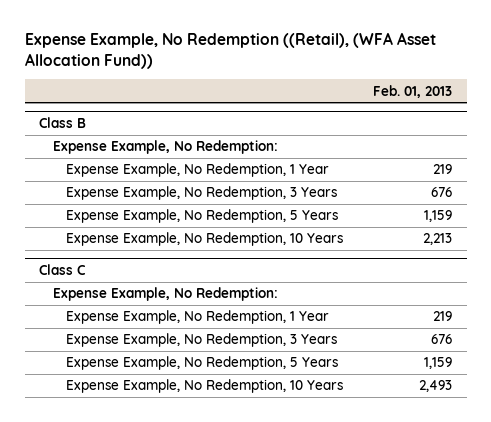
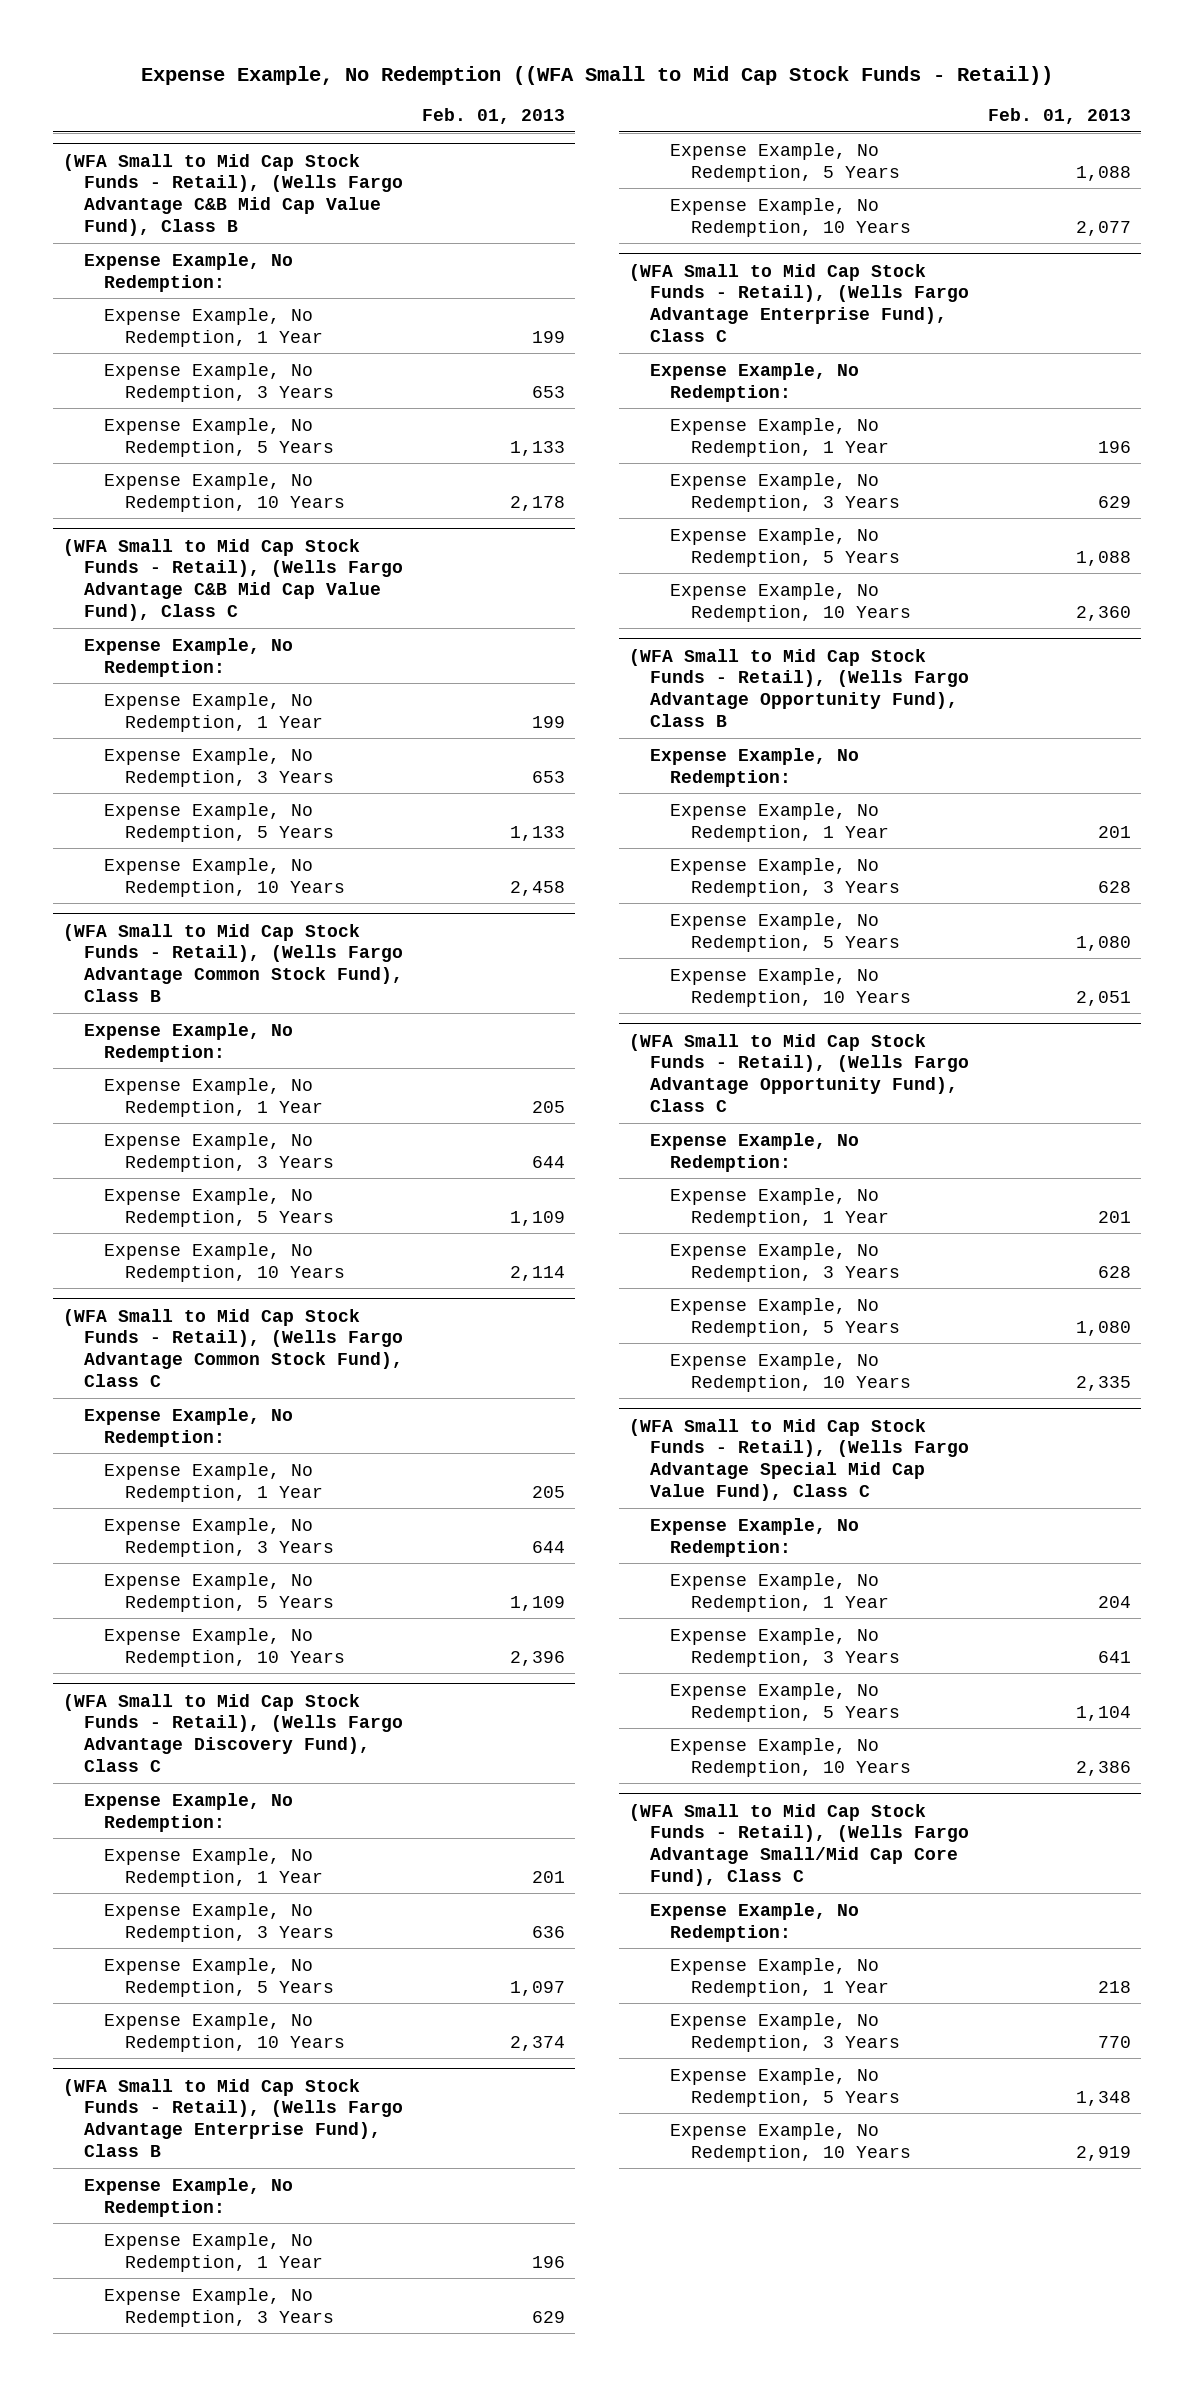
- Expense Example, No Redemption ((Retail), (WFA Asset Allocation Fund))
+ Expense Example, No Redemption ((WFA Small to Mid Cap Stock Funds - Retail))
- Class B
+ (WFA Small to Mid Cap Stock Funds - Retail), (Wells Fargo Advantage C&B Mid Cap Value Fund), Class B
- Expense Example, No Redemption, 1 Year | 219
- Expense Example, No Redemption, 3 Years | 676
- Expense Example, No Redemption, 5 Years | 1,159
- Expense Example, No Redemption, 10 Years | 2,213
- Class C
+ Expense Example, No Redemption, 1 Year | 199
+ Expense Example, No Redemption, 3 Years | 653
+ Expense Example, No Redemption, 5 Years | 1,133
+ Expense Example, No Redemption, 10 Years | 2,178
+ (WFA Small to Mid Cap Stock Funds - Retail), (Wells Fargo Advantage C&B Mid Cap Value Fund), Class C
- Expense Example, No Redemption, 1 Year | 219
- Expense Example, No Redemption, 3 Years | 676
- Expense Example, No Redemption, 5 Years | 1,159
- Expense Example, No Redemption, 10 Years | 2,493
+ Expense Example, No Redemption, 1 Year | 199
+ Expense Example, No Redemption, 3 Years | 653
+ Expense Example, No Redemption, 5 Years | 1,133
+ Expense Example, No Redemption, 10 Years | 2,458
+ (WFA Small to Mid Cap Stock Funds - Retail), (Wells Fargo Advantage Common Stock Fund), Class B
+ Expense Example, No Redemption:
+ Expense Example, No Redemption, 1 Year | 205
+ Expense Example, No Redemption, 3 Years | 644
+ Expense Example, No Redemption, 5 Years | 1,109
+ Expense Example, No Redemption, 10 Years | 2,114
+ (WFA Small to Mid Cap Stock Funds - Retail), (Wells Fargo Advantage Common Stock Fund), Class C
+ Expense Example, No Redemption:
+ Expense Example, No Redemption, 1 Year | 205
+ Expense Example, No Redemption, 3 Years | 644
+ Expense Example, No Redemption, 5 Years | 1,109
+ Expense Example, No Redemption, 10 Years | 2,396
+ (WFA Small to Mid Cap Stock Funds - Retail), (Wells Fargo Advantage Discovery Fund), Class C
+ Expense Example, No Redemption:
+ Expense Example, No Redemption, 1 Year | 201
+ Expense Example, No Redemption, 3 Years | 636
+ Expense Example, No Redemption, 5 Years | 1,097
+ Expense Example, No Redemption, 10 Years | 2,374
+ (WFA Small to Mid Cap Stock Funds - Retail), (Wells Fargo Advantage Enterprise Fund), Class B
+ Expense Example, No Redemption:
+ Expense Example, No Redemption, 1 Year | 196
+ Expense Example, No Redemption, 3 Years | 629
+ Expense Example, No Redemption, 5 Years | 1,088
+ Expense Example, No Redemption, 10 Years | 2,077
+ (WFA Small to Mid Cap Stock Funds - Retail), (Wells Fargo Advantage Enterprise Fund), Class C
+ Expense Example, No Redemption:
+ Expense Example, No Redemption, 1 Year | 196
+ Expense Example, No Redemption, 3 Years | 629
+ Expense Example, No Redemption, 5 Years | 1,088
+ Expense Example, No Redemption, 10 Years | 2,360
+ (WFA Small to Mid Cap Stock Funds - Retail), (Wells Fargo Advantage Opportunity Fund), Class B
+ Expense Example, No Redemption:
+ Expense Example, No Redemption, 1 Year | 201
+ Expense Example, No Redemption, 3 Years | 628
+ Expense Example, No Redemption, 5 Years | 1,080
+ Expense Example, No Redemption, 10 Years | 2,051
+ (WFA Small to Mid Cap Stock Funds - Retail), (Wells Fargo Advantage Opportunity Fund), Class C
+ Expense Example, No Redemption:
+ Expense Example, No Redemption, 1 Year | 201
+ Expense Example, No Redemption, 3 Years | 628
+ Expense Example, No Redemption, 5 Years | 1,080
+ Expense Example, No Redemption, 10 Years | 2,335
+ (WFA Small to Mid Cap Stock Funds - Retail), (Wells Fargo Advantage Special Mid Cap Value Fund), Class C
+ Expense Example, No Redemption:
+ Expense Example, No Redemption, 1 Year | 204
+ Expense Example, No Redemption, 3 Years | 641
+ Expense Example, No Redemption, 5 Years | 1,104
+ Expense Example, No Redemption, 10 Years | 2,386
+ (WFA Small to Mid Cap Stock Funds - Retail), (Wells Fargo Advantage Small/Mid Cap Core Fund), Class C
+ Expense Example, No Redemption:
+ Expense Example, No Redemption, 1 Year | 218
+ Expense Example, No Redemption, 3 Years | 770
+ Expense Example, No Redemption, 5 Years | 1,348
+ Expense Example, No Redemption, 10 Years | 2,919

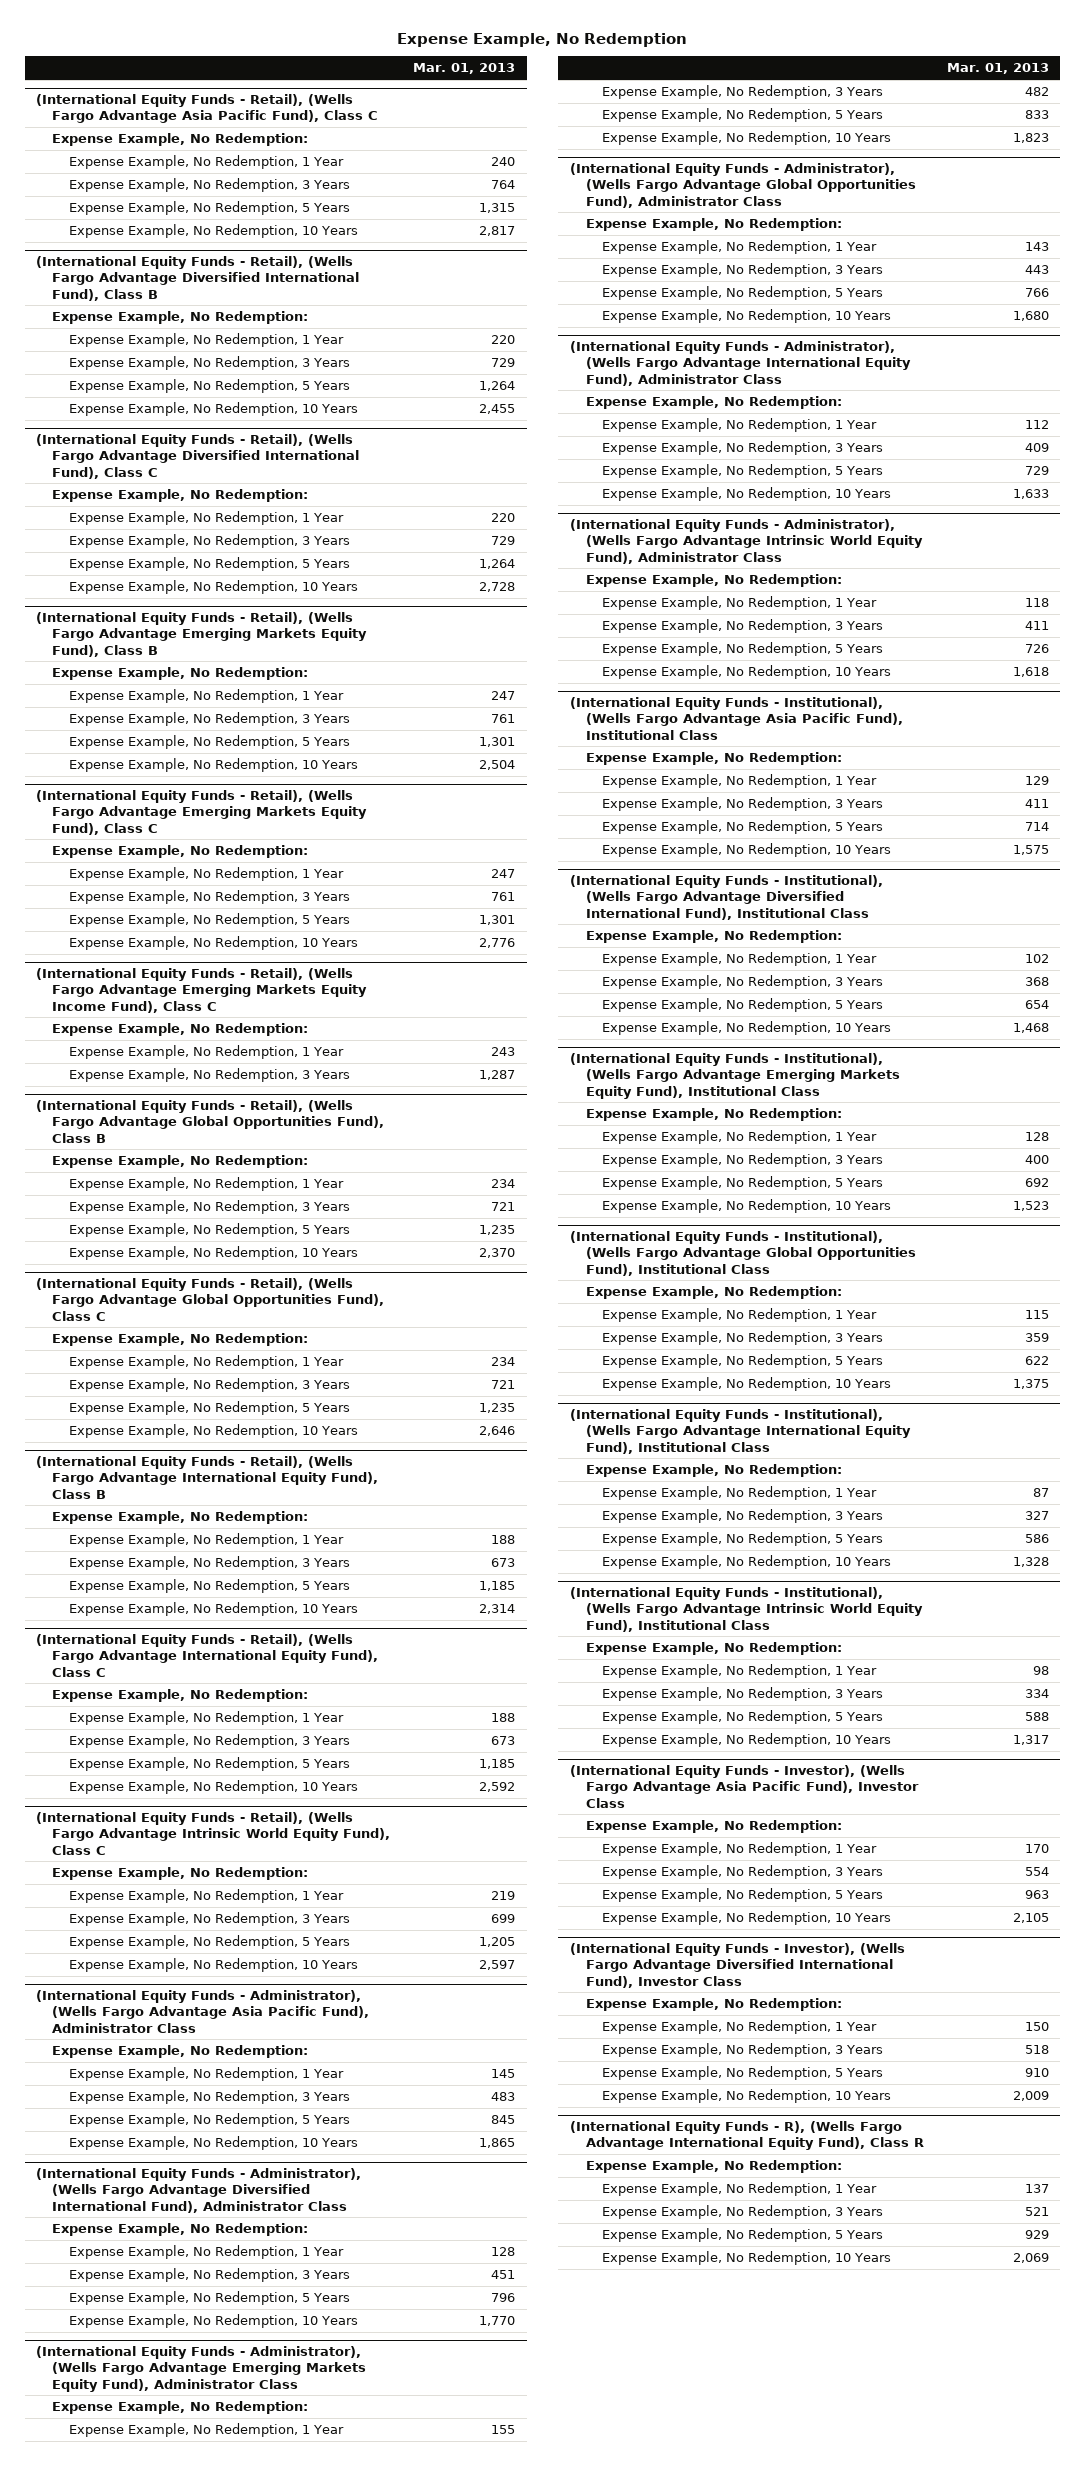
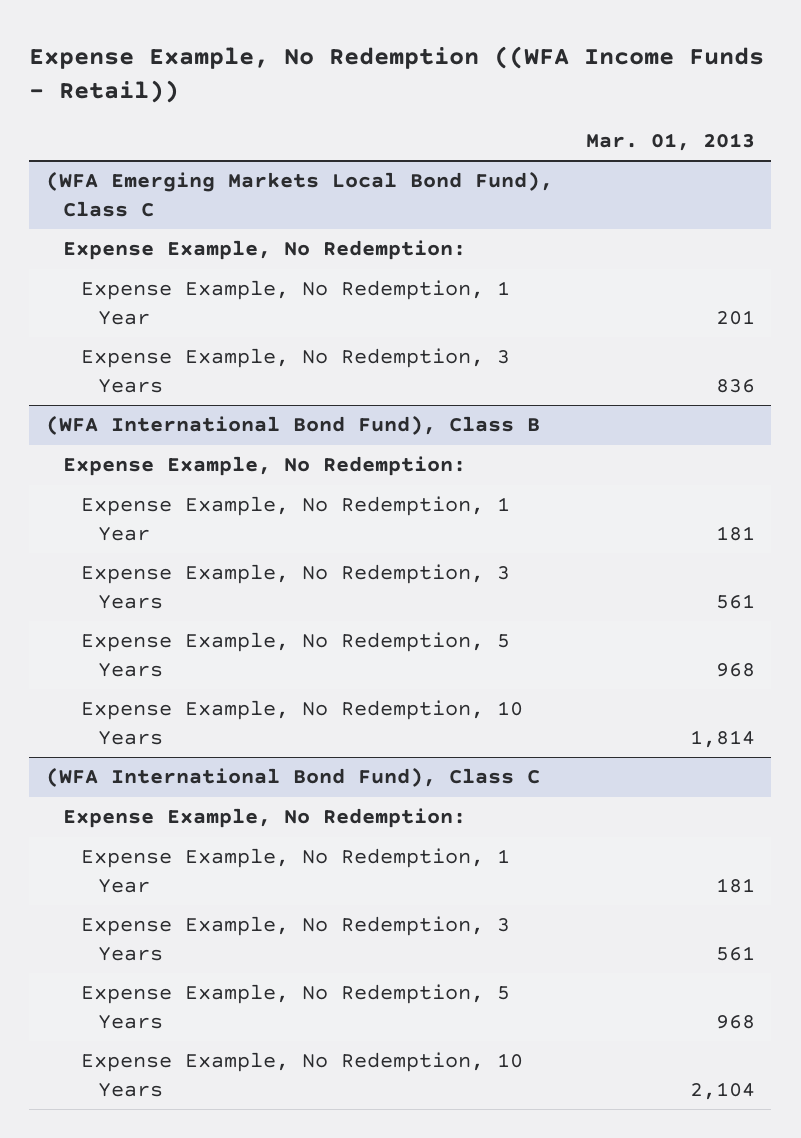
- Expense Example, No Redemption
+ Expense Example, No Redemption ((WFA Income Funds - Retail))
- (International Equity Funds - Retail), (Wells Fargo Advantage Asia Pacific Fund), Class C
- Expense Example, No Redemption:
- Expense Example, No Redemption, 1 Year | 240
- Expense Example, No Redemption, 3 Years | 764
- Expense Example, No Redemption, 5 Years | 1,315
- Expense Example, No Redemption, 10 Years | 2,817
- (International Equity Funds - Retail), (Wells Fargo Advantage Diversified International Fund), Class B
- Expense Example, No Redemption:
- Expense Example, No Redemption, 1 Year | 220
- Expense Example, No Redemption, 3 Years | 729
- Expense Example, No Redemption, 5 Years | 1,264
- Expense Example, No Redemption, 10 Years | 2,455
- (International Equity Funds - Retail), (Wells Fargo Advantage Diversified International Fund), Class C
- Expense Example, No Redemption:
- Expense Example, No Redemption, 1 Year | 220
- Expense Example, No Redemption, 3 Years | 729
- Expense Example, No Redemption, 5 Years | 1,264
- Expense Example, No Redemption, 10 Years | 2,728
- (International Equity Funds - Retail), (Wells Fargo Advantage Emerging Markets Equity Fund), Class B
- Expense Example, No Redemption:
- Expense Example, No Redemption, 1 Year | 247
- Expense Example, No Redemption, 3 Years | 761
- Expense Example, No Redemption, 5 Years | 1,301
- Expense Example, No Redemption, 10 Years | 2,504
- (International Equity Funds - Retail), (Wells Fargo Advantage Emerging Markets Equity Fund), Class C
- Expense Example, No Redemption:
- Expense Example, No Redemption, 1 Year | 247
- Expense Example, No Redemption, 3 Years | 761
- Expense Example, No Redemption, 5 Years | 1,301
- Expense Example, No Redemption, 10 Years | 2,776
- (International Equity Funds - Retail), (Wells Fargo Advantage Emerging Markets Equity Income Fund), Class C
- Expense Example, No Redemption:
- Expense Example, No Redemption, 1 Year | 243
- Expense Example, No Redemption, 3 Years | 1,287
- (International Equity Funds - Retail), (Wells Fargo Advantage Global Opportunities Fund), Class B
- Expense Example, No Redemption:
- Expense Example, No Redemption, 1 Year | 234
- Expense Example, No Redemption, 3 Years | 721
- Expense Example, No Redemption, 5 Years | 1,235
- Expense Example, No Redemption, 10 Years | 2,370
- (International Equity Funds - Retail), (Wells Fargo Advantage Global Opportunities Fund), Class C
- Expense Example, No Redemption:
- Expense Example, No Redemption, 1 Year | 234
- Expense Example, No Redemption, 3 Years | 721
- Expense Example, No Redemption, 5 Years | 1,235
- Expense Example, No Redemption, 10 Years | 2,646
- (International Equity Funds - Retail), (Wells Fargo Advantage International Equity Fund), Class B
- Expense Example, No Redemption:
- Expense Example, No Redemption, 1 Year | 188
- Expense Example, No Redemption, 3 Years | 673
- Expense Example, No Redemption, 5 Years | 1,185
- Expense Example, No Redemption, 10 Years | 2,314
- (International Equity Funds - Retail), (Wells Fargo Advantage International Equity Fund), Class C
- Expense Example, No Redemption:
- Expense Example, No Redemption, 1 Year | 188
- Expense Example, No Redemption, 3 Years | 673
- Expense Example, No Redemption, 5 Years | 1,185
- Expense Example, No Redemption, 10 Years | 2,592
- (International Equity Funds - Retail), (Wells Fargo Advantage Intrinsic World Equity Fund), Class C
- Expense Example, No Redemption:
- Expense Example, No Redemption, 1 Year | 219
- Expense Example, No Redemption, 3 Years | 699
- Expense Example, No Redemption, 5 Years | 1,205
- Expense Example, No Redemption, 10 Years | 2,597
- (International Equity Funds - Administrator), (Wells Fargo Advantage Asia Pacific Fund), Administrator Class
- Expense Example, No Redemption:
- Expense Example, No Redemption, 1 Year | 145
- Expense Example, No Redemption, 3 Years | 483
- Expense Example, No Redemption, 5 Years | 845
- Expense Example, No Redemption, 10 Years | 1,865
- (International Equity Funds - Administrator), (Wells Fargo Advantage Diversified International Fund), Administrator Class
- Expense Example, No Redemption:
- Expense Example, No Redemption, 1 Year | 128
- Expense Example, No Redemption, 3 Years | 451
- Expense Example, No Redemption, 5 Years | 796
- Expense Example, No Redemption, 10 Years | 1,770
- (International Equity Funds - Administrator), (Wells Fargo Advantage Emerging Markets Equity Fund), Administrator Class
- Expense Example, No Redemption:
- Expense Example, No Redemption, 1 Year | 155
- Expense Example, No Redemption, 3 Years | 482
- Expense Example, No Redemption, 5 Years | 833
- Expense Example, No Redemption, 10 Years | 1,823
- (International Equity Funds - Administrator), (Wells Fargo Advantage Global Opportunities Fund), Administrator Class
- Expense Example, No Redemption:
- Expense Example, No Redemption, 1 Year | 143
- Expense Example, No Redemption, 3 Years | 443
- Expense Example, No Redemption, 5 Years | 766
- Expense Example, No Redemption, 10 Years | 1,680
- (International Equity Funds - Administrator), (Wells Fargo Advantage International Equity Fund), Administrator Class
- Expense Example, No Redemption:
- Expense Example, No Redemption, 1 Year | 112
- Expense Example, No Redemption, 3 Years | 409
- Expense Example, No Redemption, 5 Years | 729
- Expense Example, No Redemption, 10 Years | 1,633
- (International Equity Funds - Administrator), (Wells Fargo Advantage Intrinsic World Equity Fund), Administrator Class
- Expense Example, No Redemption:
- Expense Example, No Redemption, 1 Year | 118
- Expense Example, No Redemption, 3 Years | 411
- Expense Example, No Redemption, 5 Years | 726
- Expense Example, No Redemption, 10 Years | 1,618
- (International Equity Funds - Institutional), (Wells Fargo Advantage Asia Pacific Fund), Institutional Class
- Expense Example, No Redemption:
- Expense Example, No Redemption, 1 Year | 129
- Expense Example, No Redemption, 3 Years | 411
- Expense Example, No Redemption, 5 Years | 714
- Expense Example, No Redemption, 10 Years | 1,575
- (International Equity Funds - Institutional), (Wells Fargo Advantage Diversified International Fund), Institutional Class
- Expense Example, No Redemption:
- Expense Example, No Redemption, 1 Year | 102
- Expense Example, No Redemption, 3 Years | 368
- Expense Example, No Redemption, 5 Years | 654
- Expense Example, No Redemption, 10 Years | 1,468
- (International Equity Funds - Institutional), (Wells Fargo Advantage Emerging Markets Equity Fund), Institutional Class
- Expense Example, No Redemption:
- Expense Example, No Redemption, 1 Year | 128
- Expense Example, No Redemption, 3 Years | 400
- Expense Example, No Redemption, 5 Years | 692
- Expense Example, No Redemption, 10 Years | 1,523
- (International Equity Funds - Institutional), (Wells Fargo Advantage Global Opportunities Fund), Institutional Class
- Expense Example, No Redemption:
- Expense Example, No Redemption, 1 Year | 115
- Expense Example, No Redemption, 3 Years | 359
- Expense Example, No Redemption, 5 Years | 622
- Expense Example, No Redemption, 10 Years | 1,375
- (International Equity Funds - Institutional), (Wells Fargo Advantage International Equity Fund), Institutional Class
- Expense Example, No Redemption:
- Expense Example, No Redemption, 1 Year | 87
- Expense Example, No Redemption, 3 Years | 327
- Expense Example, No Redemption, 5 Years | 586
- Expense Example, No Redemption, 10 Years | 1,328
- (International Equity Funds - Institutional), (Wells Fargo Advantage Intrinsic World Equity Fund), Institutional Class
- Expense Example, No Redemption:
- Expense Example, No Redemption, 1 Year | 98
- Expense Example, No Redemption, 3 Years | 334
- Expense Example, No Redemption, 5 Years | 588
- Expense Example, No Redemption, 10 Years | 1,317
- (International Equity Funds - Investor), (Wells Fargo Advantage Asia Pacific Fund), Investor Class
+ (WFA Emerging Markets Local Bond Fund), Class C
- Expense Example, No Redemption, 1 Year | 170
- Expense Example, No Redemption, 3 Years | 554
- Expense Example, No Redemption, 5 Years | 963
- Expense Example, No Redemption, 10 Years | 2,105
- (International Equity Funds - Investor), (Wells Fargo Advantage Diversified International Fund), Investor Class
+ Expense Example, No Redemption, 1 Year | 201
+ Expense Example, No Redemption, 3 Years | 836
+ (WFA International Bond Fund), Class B
- Expense Example, No Redemption, 1 Year | 150
- Expense Example, No Redemption, 3 Years | 518
- Expense Example, No Redemption, 5 Years | 910
- Expense Example, No Redemption, 10 Years | 2,009
- (International Equity Funds - R), (Wells Fargo Advantage International Equity Fund), Class R
+ Expense Example, No Redemption, 1 Year | 181
+ Expense Example, No Redemption, 3 Years | 561
+ Expense Example, No Redemption, 5 Years | 968
+ Expense Example, No Redemption, 10 Years | 1,814
+ (WFA International Bond Fund), Class C
- Expense Example, No Redemption, 1 Year | 137
- Expense Example, No Redemption, 3 Years | 521
- Expense Example, No Redemption, 5 Years | 929
- Expense Example, No Redemption, 10 Years | 2,069
+ Expense Example, No Redemption, 1 Year | 181
+ Expense Example, No Redemption, 3 Years | 561
+ Expense Example, No Redemption, 5 Years | 968
+ Expense Example, No Redemption, 10 Years | 2,104

